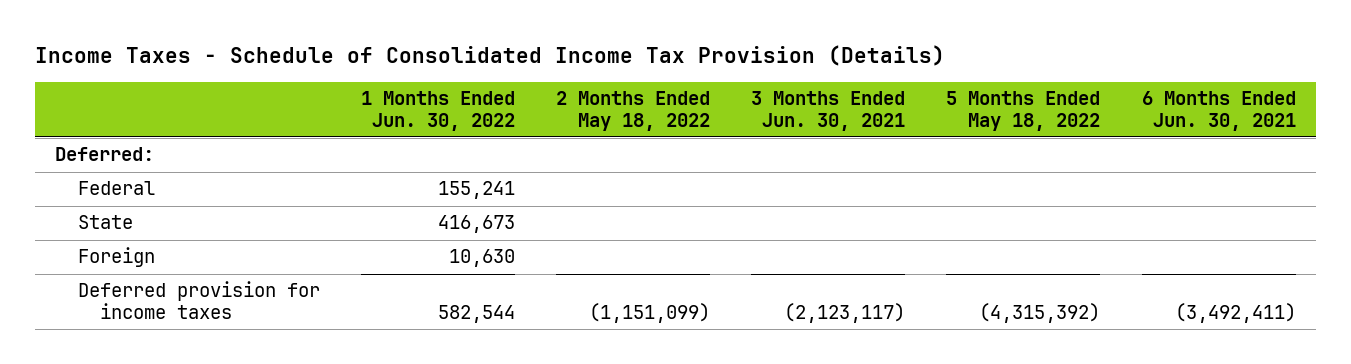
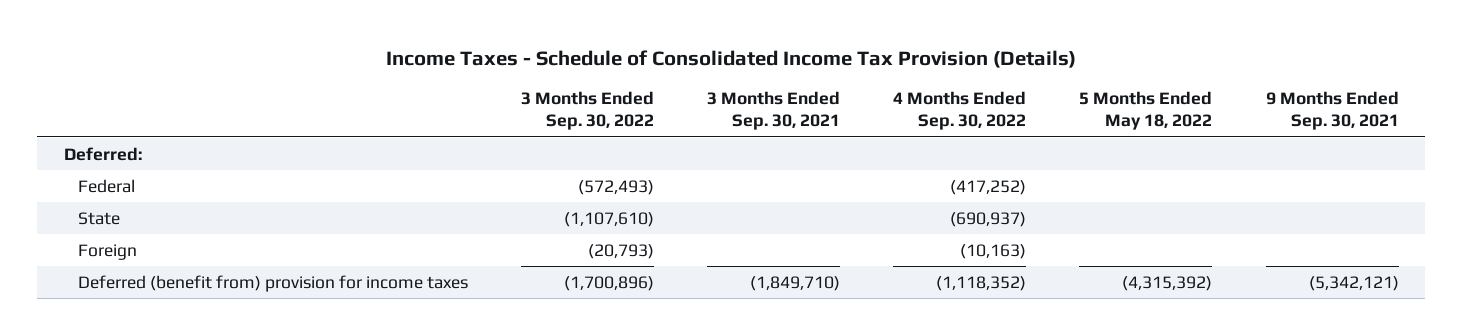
- | 1 Months Ended Jun. 30, 2022 | 2 Months Ended May 18, 2022 | 3 Months Ended Jun. 30, 2021 | 5 Months Ended May 18, 2022 | 6 Months Ended Jun. 30, 2021
+ | 3 Months Ended Sep. 30, 2022 | 3 Months Ended Sep. 30, 2021 | 4 Months Ended Sep. 30, 2022 | 5 Months Ended May 18, 2022 | 9 Months Ended Sep. 30, 2021
- Deferred provision for income taxes | 582,544 | (1,151,099) | (2,123,117) | (4,315,392) | (3,492,411)
+ Deferred (benefit from) provision for income taxes | (1,700,896) | (1,849,710) | (1,118,352) | (4,315,392) | (5,342,121)

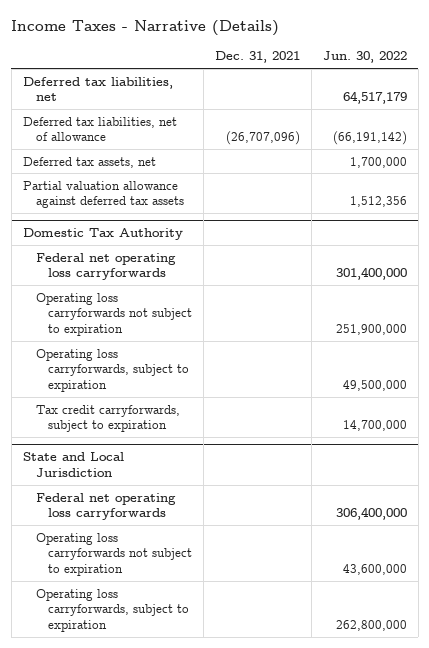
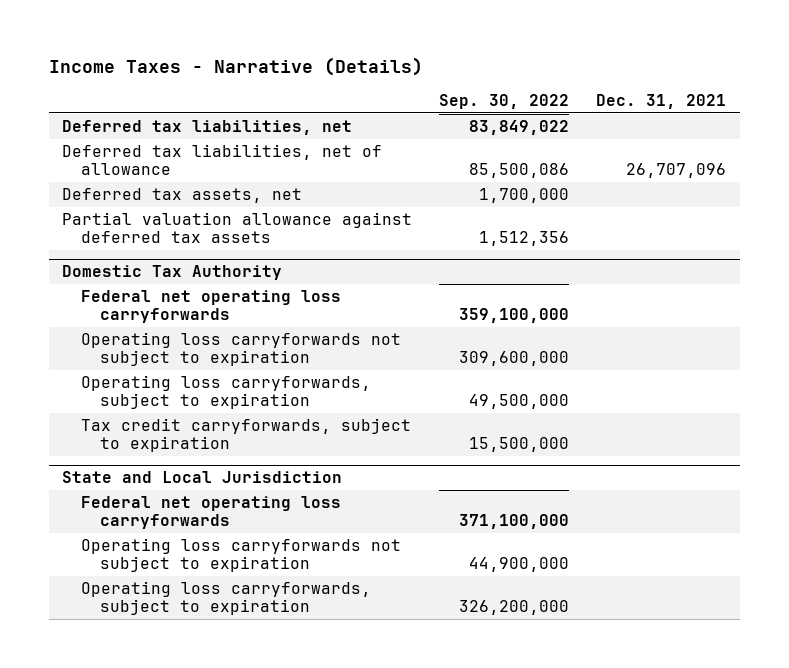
- | Dec. 31, 2021 | Jun. 30, 2022
+ | Sep. 30, 2022 | Dec. 31, 2021
- Deferred tax liabilities, net of allowance | (26,707,096) | (66,191,142)
+ Deferred tax liabilities, net of allowance | 85,500,086 | 26,707,096

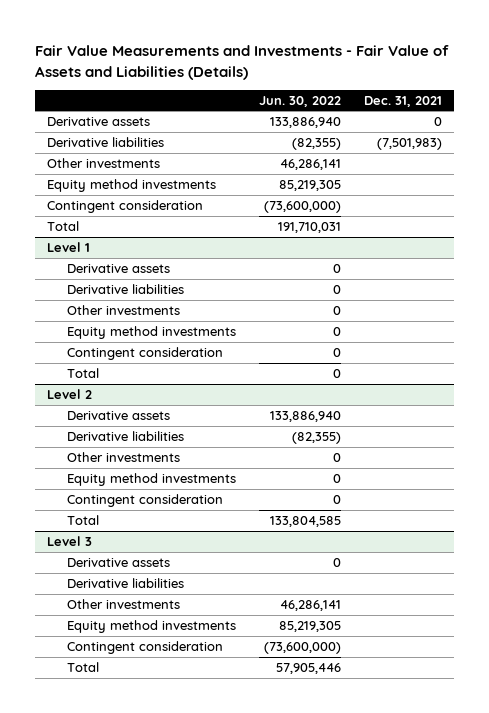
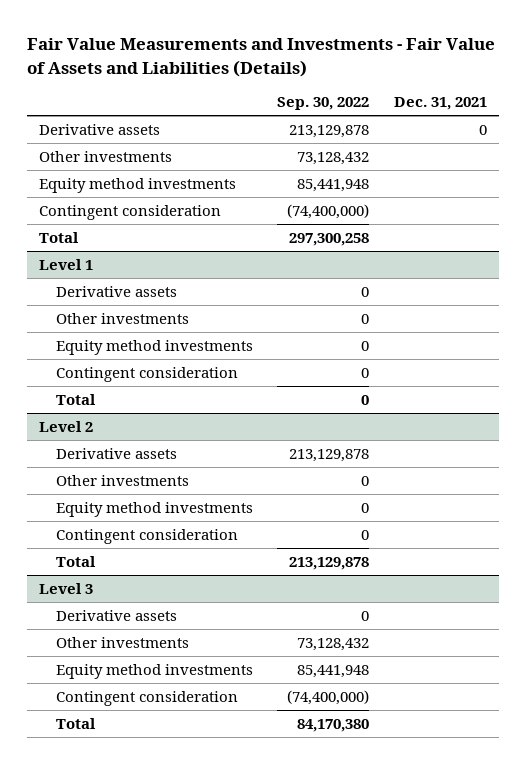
- | Jun. 30, 2022 | Dec. 31, 2021
+ | Sep. 30, 2022 | Dec. 31, 2021
- Derivative liabilities | (82,355) | (7,501,983)
@ Level 1
- Derivative liabilities | 0 |
@ Level 2
- Derivative liabilities | (82,355) |
@ Level 3
- Derivative liabilities

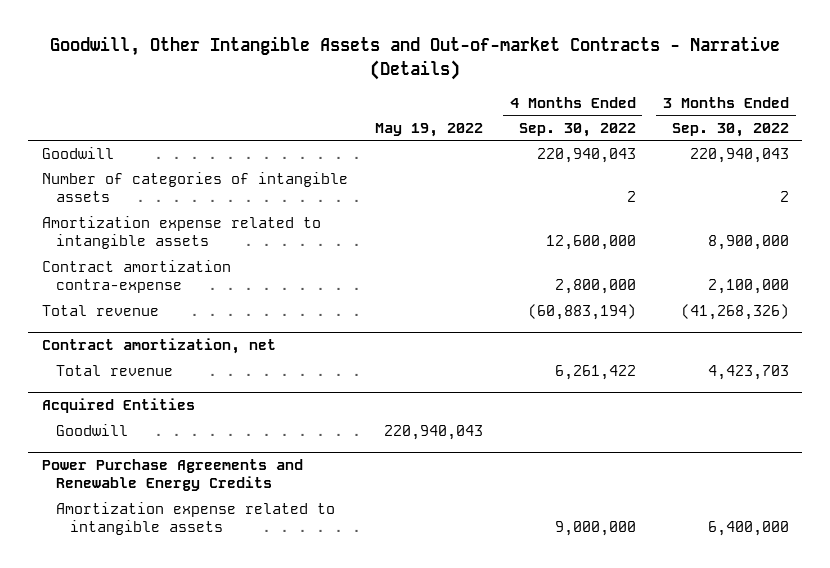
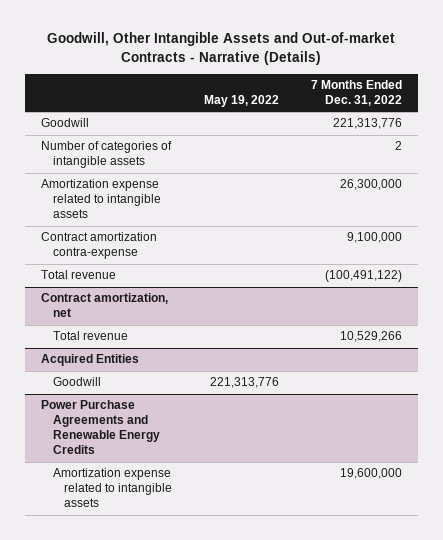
- | May 19, 2022 | 4 Months Ended Sep. 30, 2022 | 3 Months Ended Sep. 30, 2022
+ | May 19, 2022 | 7 Months Ended Dec. 31, 2022
@ Acquired Entities
- Goodwill | 220,940,043 | |
+ Goodwill | 221,313,776 |

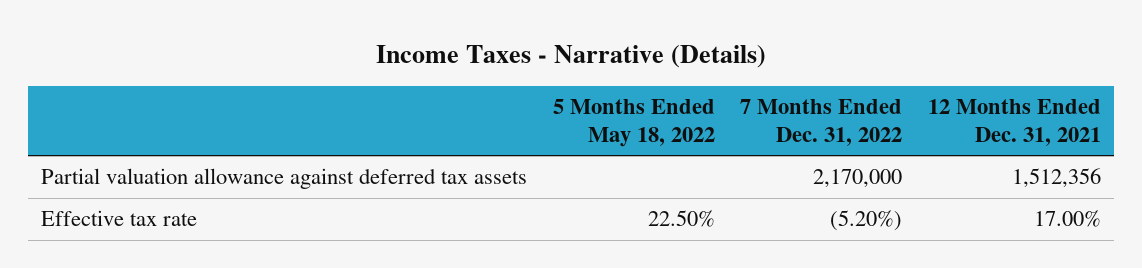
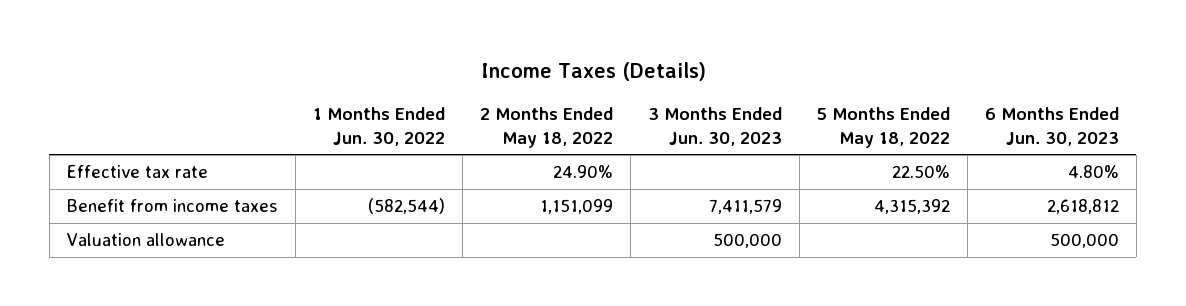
- Income Taxes - Narrative (Details)
+ Income Taxes (Details)
- | 5 Months Ended May 18, 2022 | 7 Months Ended Dec. 31, 2022 | 12 Months Ended Dec. 31, 2021
+ | 1 Months Ended Jun. 30, 2022 | 2 Months Ended May 18, 2022 | 3 Months Ended Jun. 30, 2023 | 5 Months Ended May 18, 2022 | 6 Months Ended Jun. 30, 2023
- Partial valuation allowance against deferred tax assets | | 2,170,000 | 1,512,356
+ Benefit from income taxes | (582,544) | 1,151,099 | 7,411,579 | 4,315,392 | 2,618,812
+ Valuation allowance | | | 500,000 | | 500,000

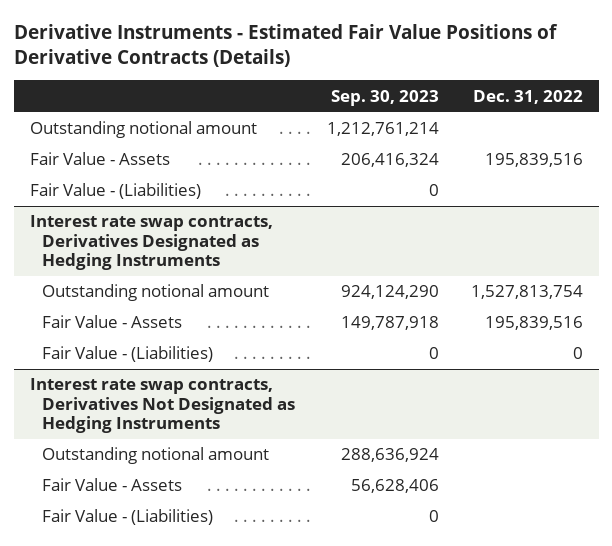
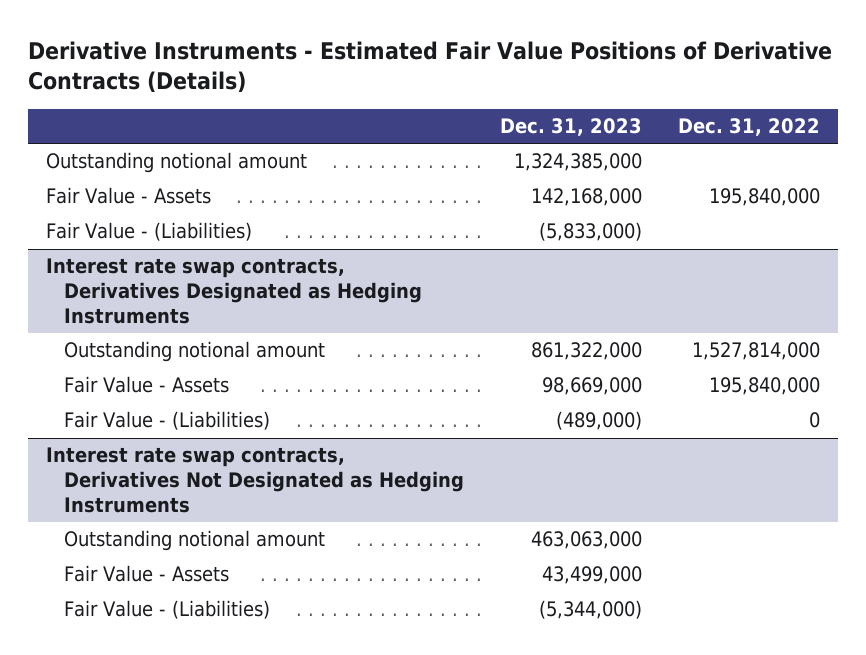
- | Sep. 30, 2023 | Dec. 31, 2022
+ | Dec. 31, 2023 | Dec. 31, 2022
- Fair Value - Assets | 206,416,324 | 195,839,516
+ Fair Value - Assets | 142,168,000 | 195,840,000
@ Interest rate swap contracts, Derivatives Designated as Hedging Instruments
- Outstanding notional amount | 924,124,290 | 1,527,813,754
- Fair Value - Assets | 149,787,918 | 195,839,516
+ Outstanding notional amount | 861,322,000 | 1,527,814,000
+ Fair Value - Assets | 98,669,000 | 195,840,000

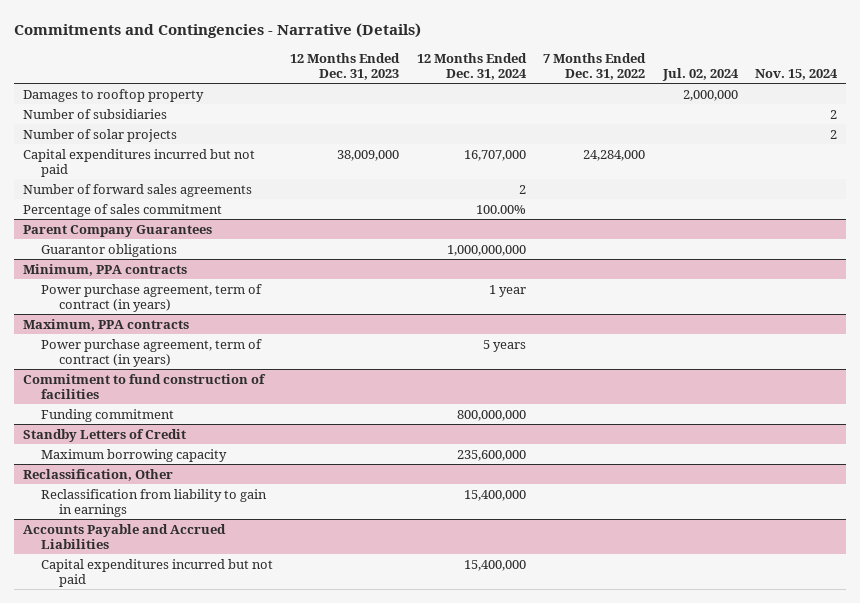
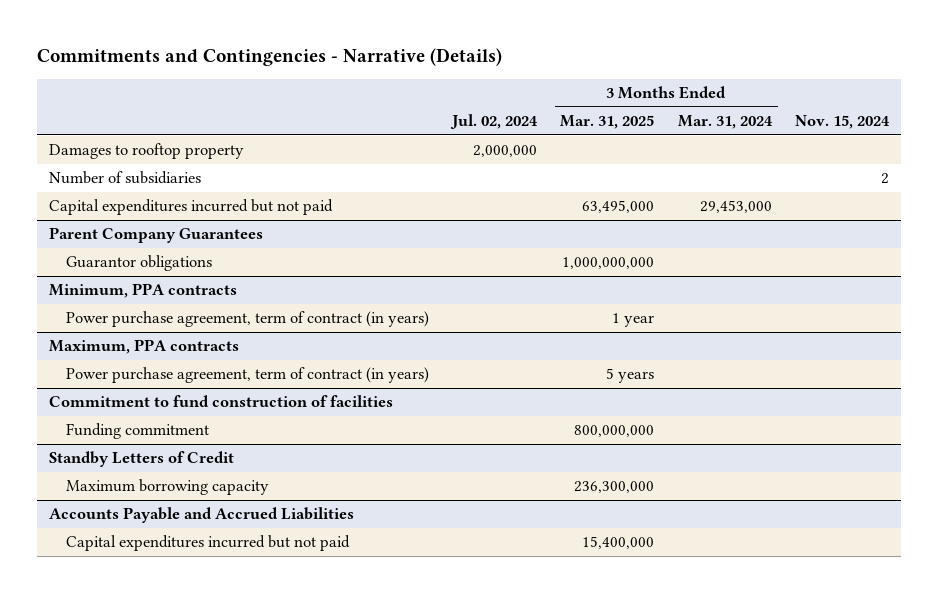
- | 12 Months Ended Dec. 31, 2023 | 12 Months Ended Dec. 31, 2024 | 7 Months Ended Dec. 31, 2022 | Jul. 02, 2024 | Nov. 15, 2024
+ | Jul. 02, 2024 | 3 Months Ended Mar. 31, 2025 | 3 Months Ended Mar. 31, 2024 | Nov. 15, 2024
- Number of solar projects | | | | | 2
- Number of forward sales agreements | | 2 | | |
- Percentage of sales commitment | | 100.00% | | |
- Reclassification, Other
- Reclassification from liability to gain in earnings | | 15,400,000 | | |

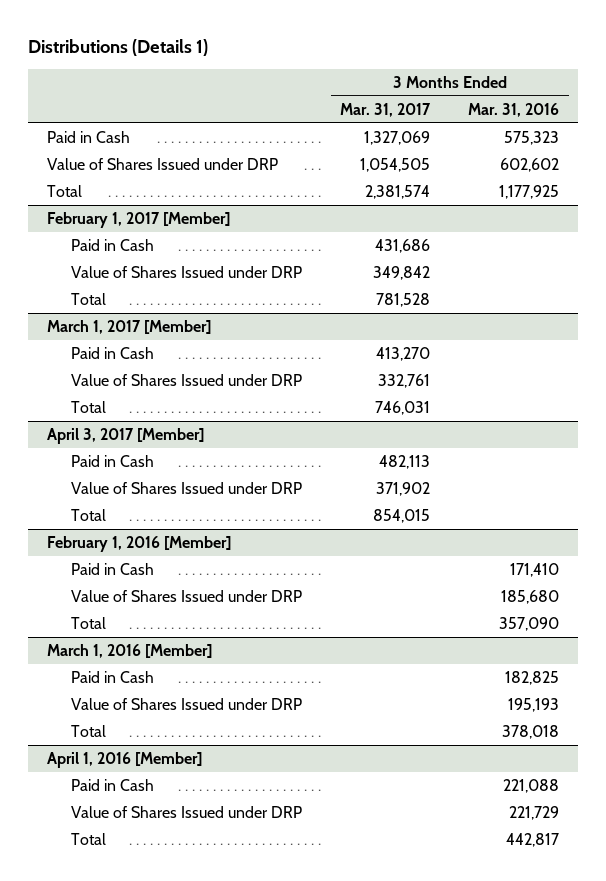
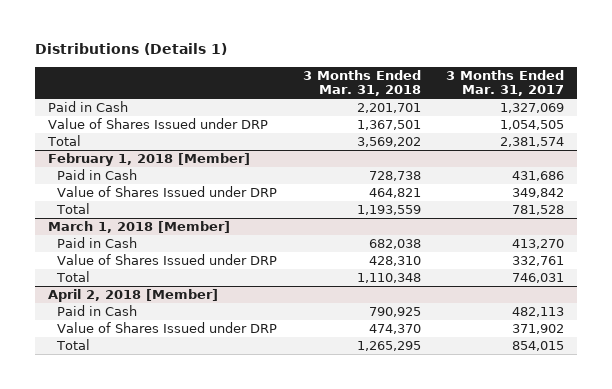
- | 3 Months Ended Mar. 31, 2017 | 3 Months Ended Mar. 31, 2016
+ | 3 Months Ended Mar. 31, 2018 | 3 Months Ended Mar. 31, 2017
- February 1, 2017 [Member]
+ February 1, 2018 [Member]
- March 1, 2017 [Member]
+ March 1, 2018 [Member]
- April 3, 2017 [Member]
+ April 2, 2018 [Member]
- February 1, 2016 [Member]
- Paid in Cash | | 171,410
- Value of Shares Issued under DRP | | 185,680
- Total | | 357,090
- March 1, 2016 [Member]
- Paid in Cash | | 182,825
- Value of Shares Issued under DRP | | 195,193
- Total | | 378,018
- April 1, 2016 [Member]
- Paid in Cash | | 221,088
- Value of Shares Issued under DRP | | 221,729
- Total | | 442,817

